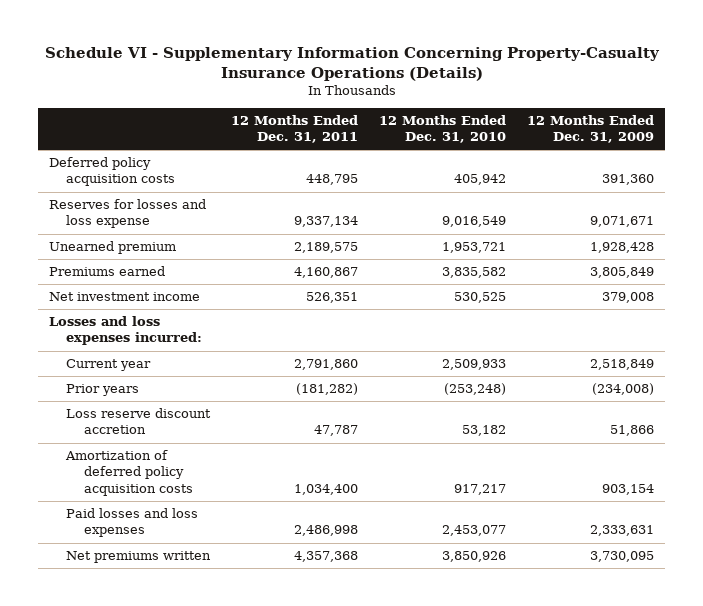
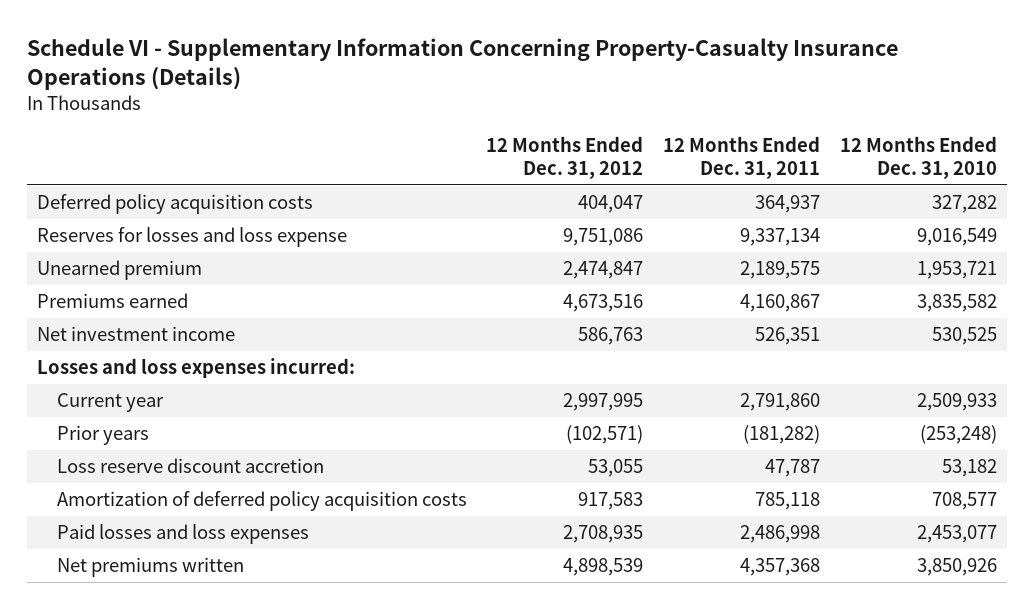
- | 12 Months Ended Dec. 31, 2011 | 12 Months Ended Dec. 31, 2010 | 12 Months Ended Dec. 31, 2009
+ | 12 Months Ended Dec. 31, 2012 | 12 Months Ended Dec. 31, 2011 | 12 Months Ended Dec. 31, 2010
- Deferred policy acquisition costs | 448,795 | 405,942 | 391,360
+ Deferred policy acquisition costs | 404,047 | 364,937 | 327,282
- Amortization of deferred policy acquisition costs | 1,034,400 | 917,217 | 903,154
+ Amortization of deferred policy acquisition costs | 917,583 | 785,118 | 708,577

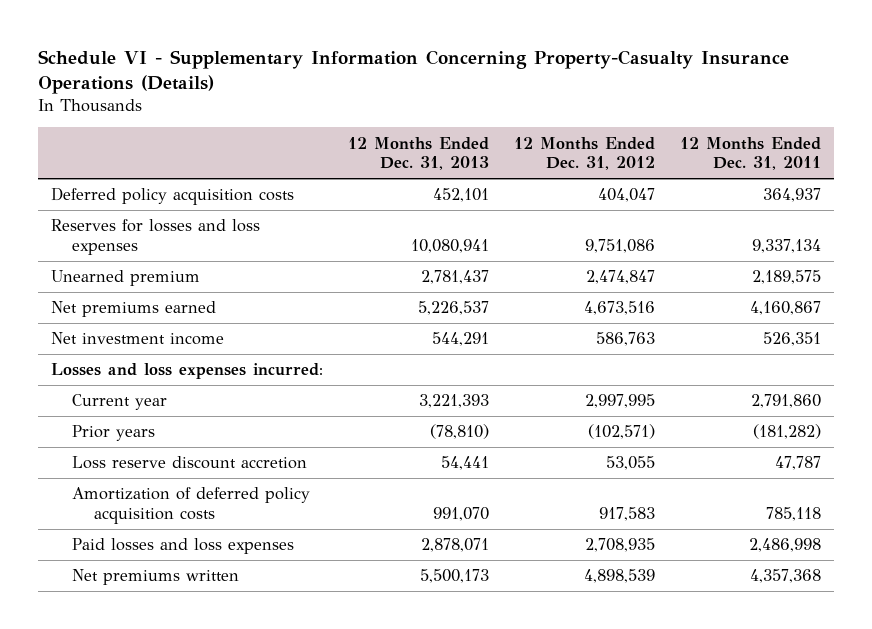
- | 12 Months Ended Dec. 31, 2012 | 12 Months Ended Dec. 31, 2011 | 12 Months Ended Dec. 31, 2010
+ | 12 Months Ended Dec. 31, 2013 | 12 Months Ended Dec. 31, 2012 | 12 Months Ended Dec. 31, 2011
- Reserves for losses and loss expense | 9,751,086 | 9,337,134 | 9,016,549
+ Reserves for losses and loss expenses | 10,080,941 | 9,751,086 | 9,337,134
- Premiums earned | 4,673,516 | 4,160,867 | 3,835,582
+ Net premiums earned | 5,226,537 | 4,673,516 | 4,160,867

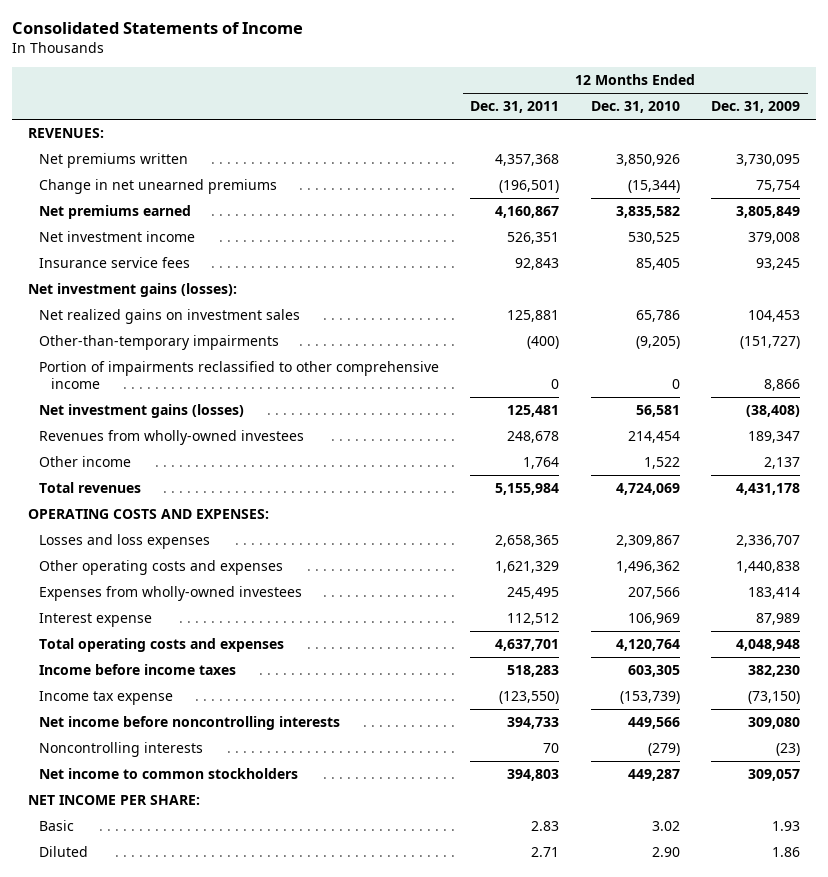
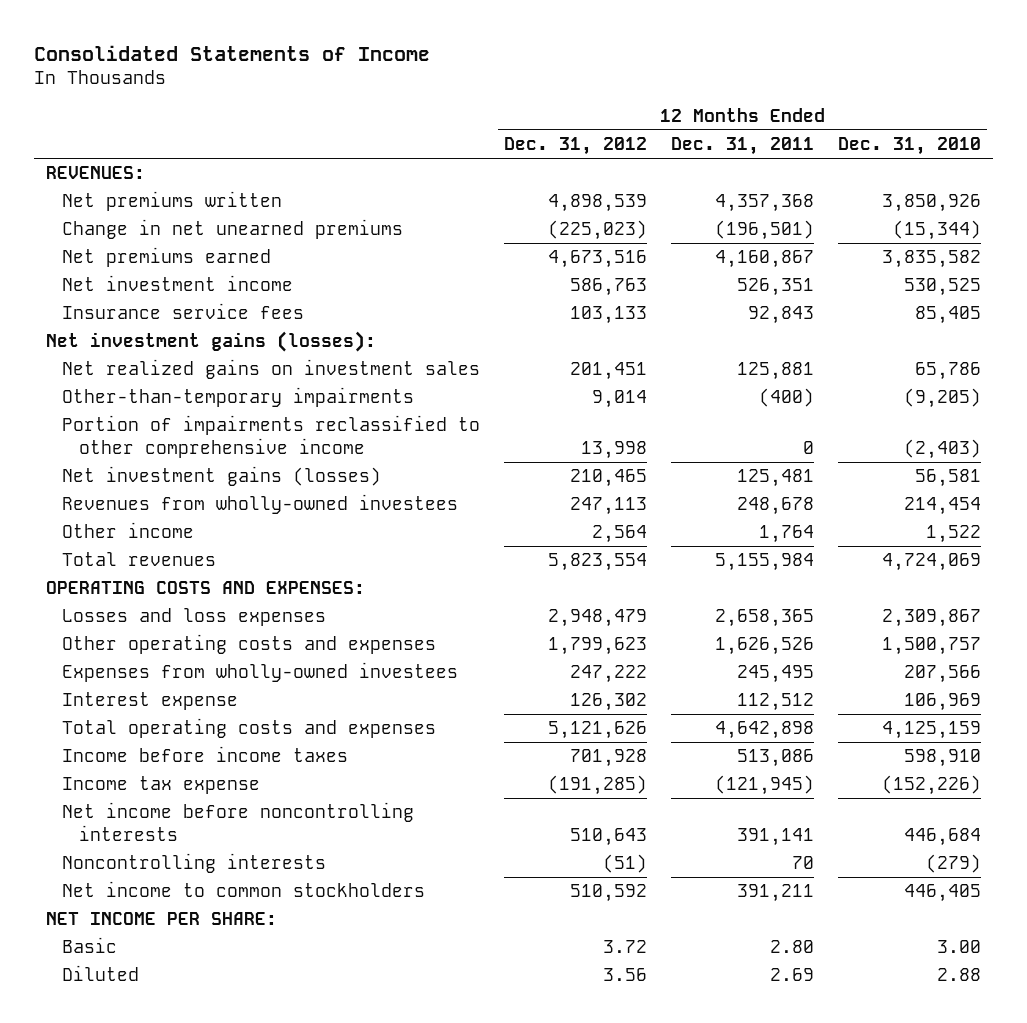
- | 12 Months Ended Dec. 31, 2011 | 12 Months Ended Dec. 31, 2010 | 12 Months Ended Dec. 31, 2009
+ | 12 Months Ended Dec. 31, 2012 | 12 Months Ended Dec. 31, 2011 | 12 Months Ended Dec. 31, 2010
- Portion of impairments reclassified to other comprehensive income | 0 | 0 | 8,866
+ Portion of impairments reclassified to other comprehensive income | 13,998 | 0 | (2,403)
- Other operating costs and expenses | 1,621,329 | 1,496,362 | 1,440,838
+ Other operating costs and expenses | 1,799,623 | 1,626,526 | 1,500,757
- Total operating costs and expenses | 4,637,701 | 4,120,764 | 4,048,948
- Income before income taxes | 518,283 | 603,305 | 382,230
- Income tax expense | (123,550) | (153,739) | (73,150)
- Net income before noncontrolling interests | 394,733 | 449,566 | 309,080
+ Total operating costs and expenses | 5,121,626 | 4,642,898 | 4,125,159
+ Income before income taxes | 701,928 | 513,086 | 598,910
+ Income tax expense | (191,285) | (121,945) | (152,226)
+ Net income before noncontrolling interests | 510,643 | 391,141 | 446,684
- Net income to common stockholders | 394,803 | 449,287 | 309,057
+ Net income to common stockholders | 510,592 | 391,211 | 446,405
- Basic | 2.83 | 3.02 | 1.93
- Diluted | 2.71 | 2.90 | 1.86
+ Basic | 3.72 | 2.80 | 3.00
+ Diluted | 3.56 | 2.69 | 2.88

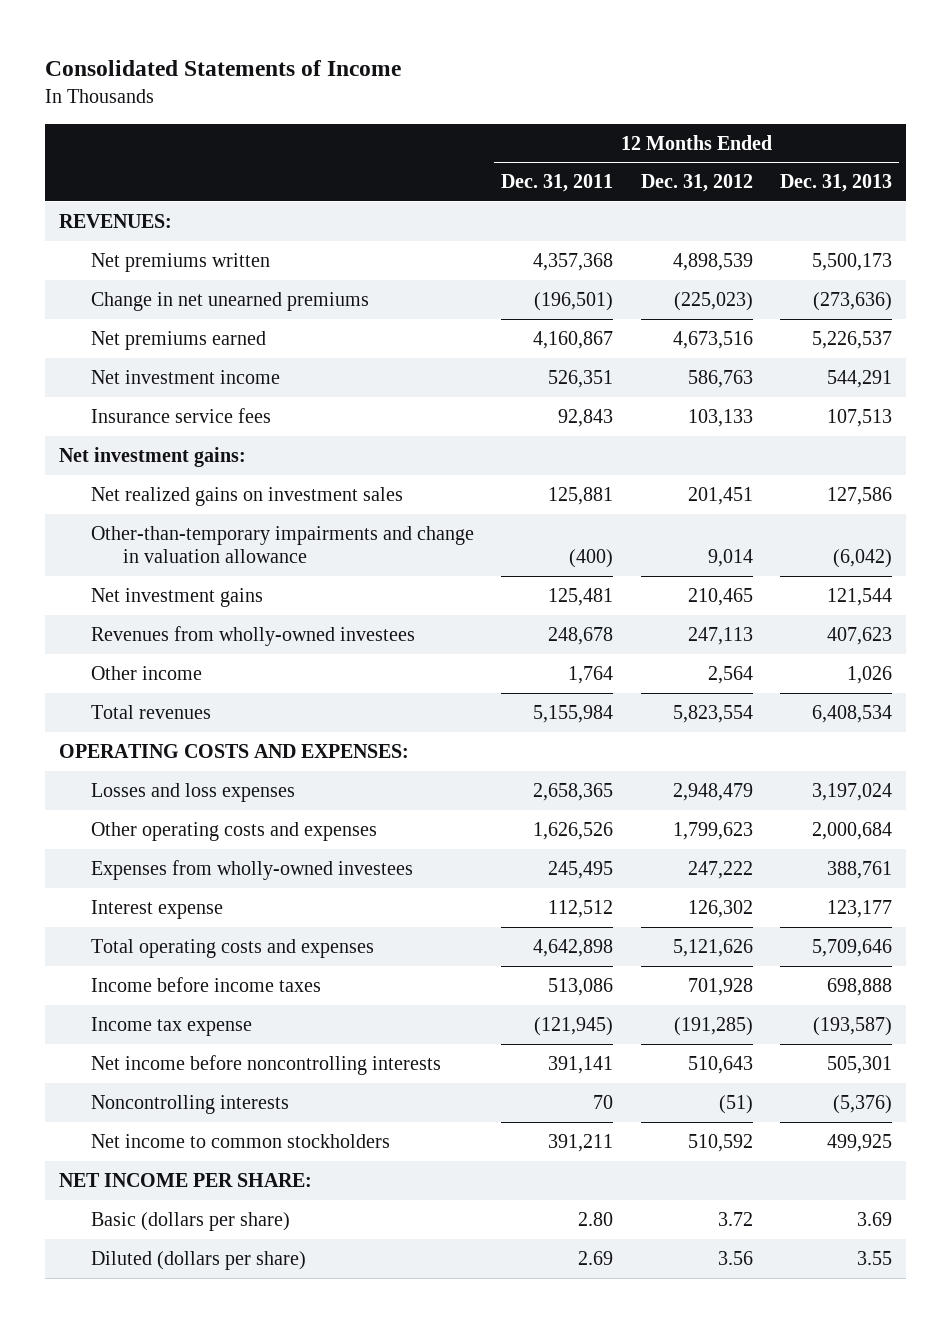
- | 12 Months Ended Dec. 31, 2012 | 12 Months Ended Dec. 31, 2011 | 12 Months Ended Dec. 31, 2010
+ | 12 Months Ended Dec. 31, 2011 | 12 Months Ended Dec. 31, 2012 | 12 Months Ended Dec. 31, 2013
- Net investment gains (losses):
+ Net investment gains:
- Other-than-temporary impairments | 9,014 | (400) | (9,205)
- Portion of impairments reclassified to other comprehensive income | 13,998 | 0 | (2,403)
- Net investment gains (losses) | 210,465 | 125,481 | 56,581
+ Other-than-temporary impairments and change in valuation allowance | (400) | 9,014 | (6,042)
+ Net investment gains | 125,481 | 210,465 | 121,544
- Basic | 3.72 | 2.80 | 3.00
- Diluted | 3.56 | 2.69 | 2.88
+ Basic (dollars per share) | 2.80 | 3.72 | 3.69
+ Diluted (dollars per share) | 2.69 | 3.56 | 3.55

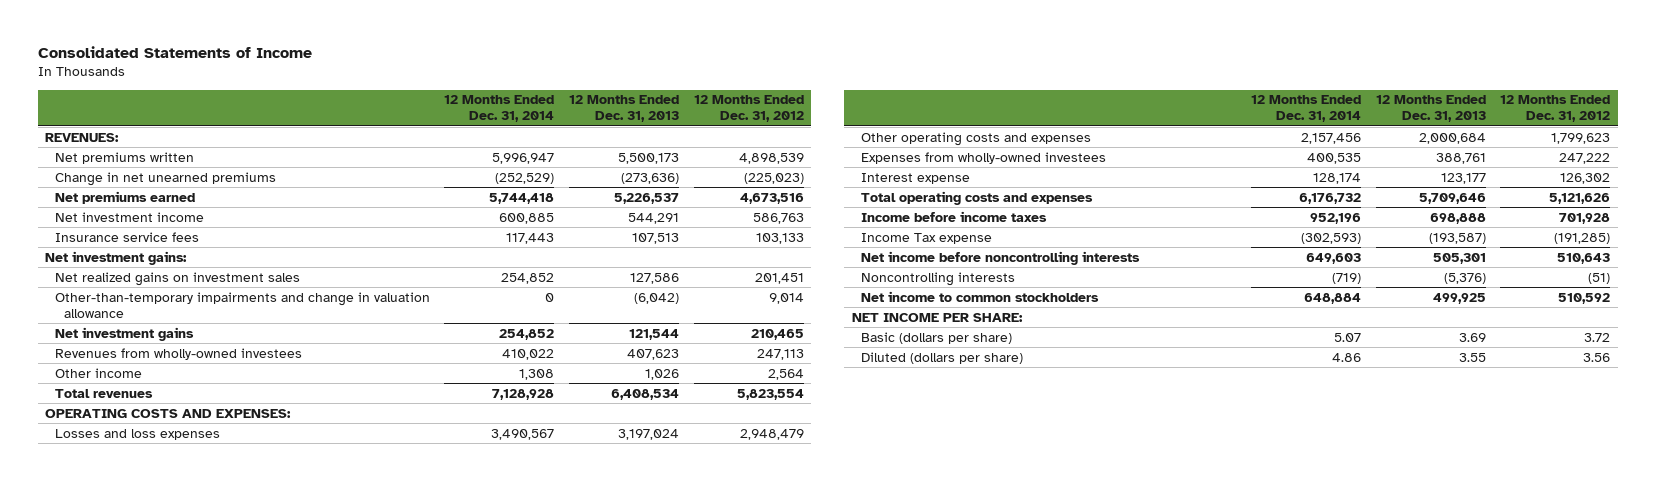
- | 12 Months Ended Dec. 31, 2011 | 12 Months Ended Dec. 31, 2012 | 12 Months Ended Dec. 31, 2013
+ | 12 Months Ended Dec. 31, 2014 | 12 Months Ended Dec. 31, 2013 | 12 Months Ended Dec. 31, 2012
- Income tax expense | (121,945) | (191,285) | (193,587)
+ Income Tax expense | (302,593) | (193,587) | (191,285)

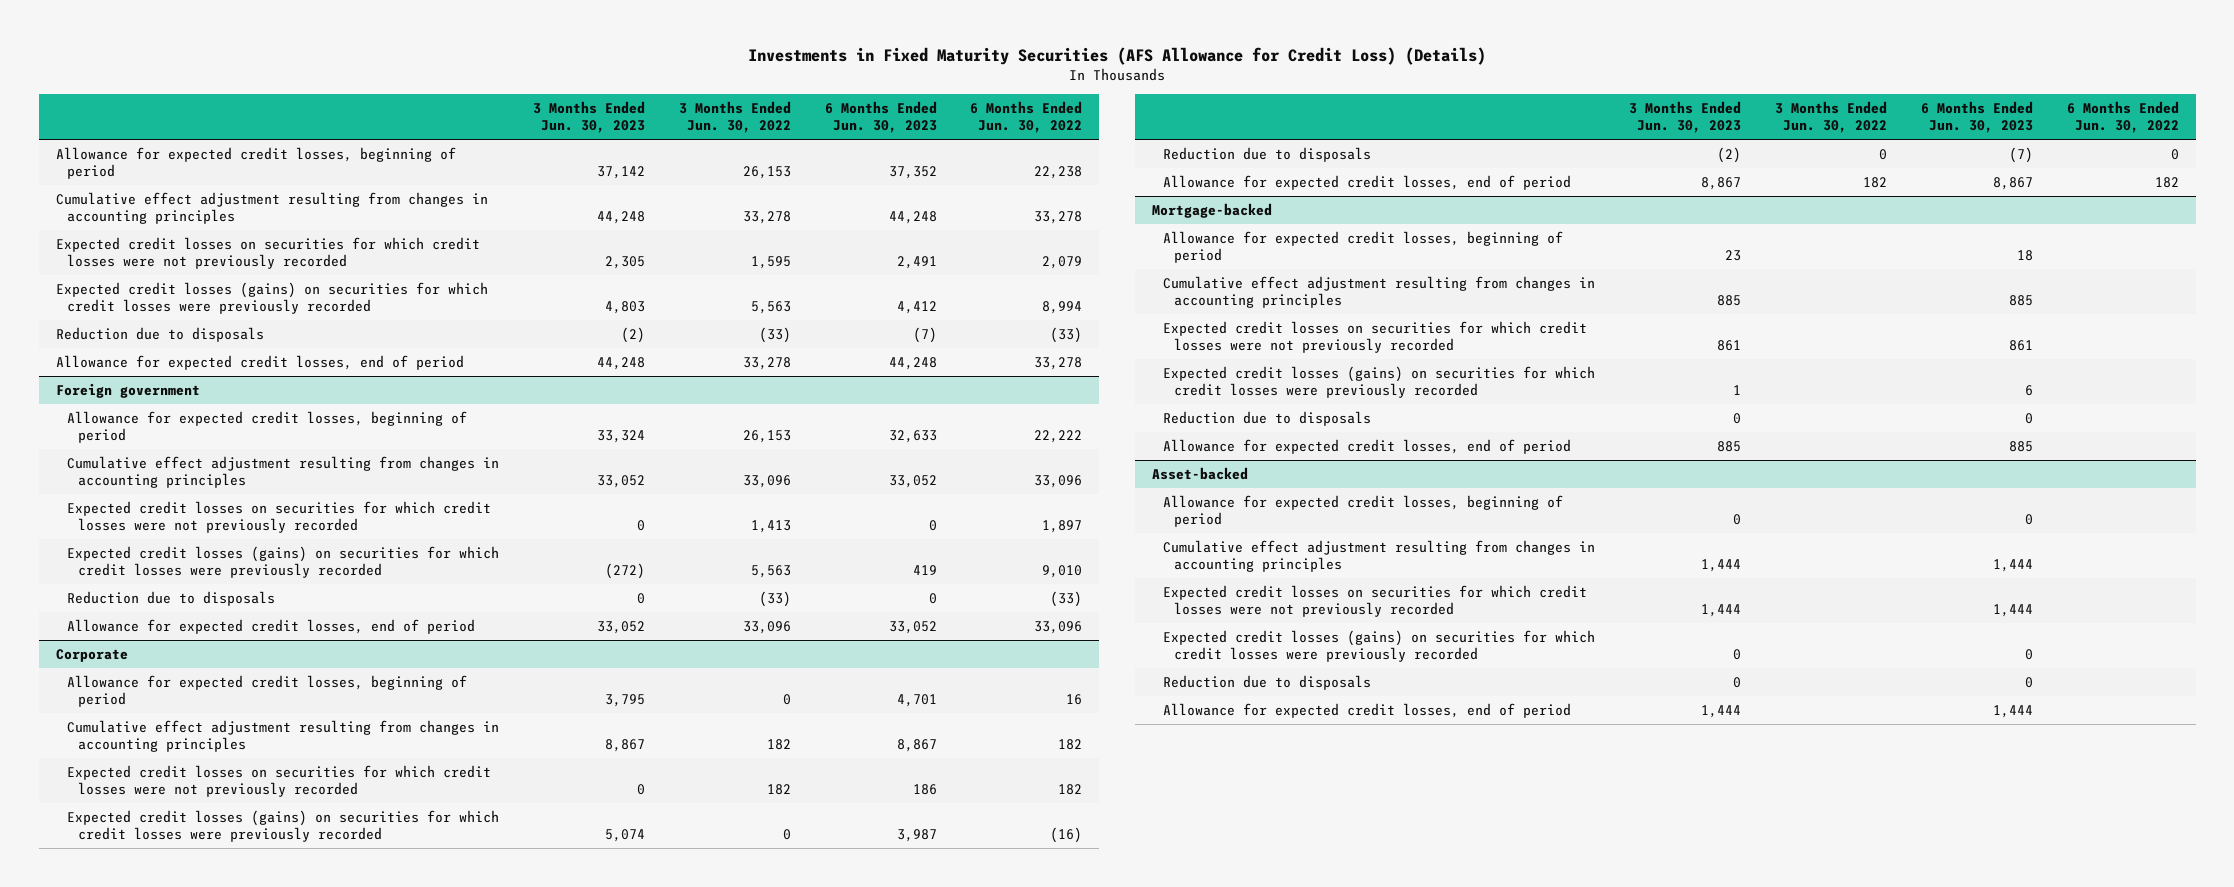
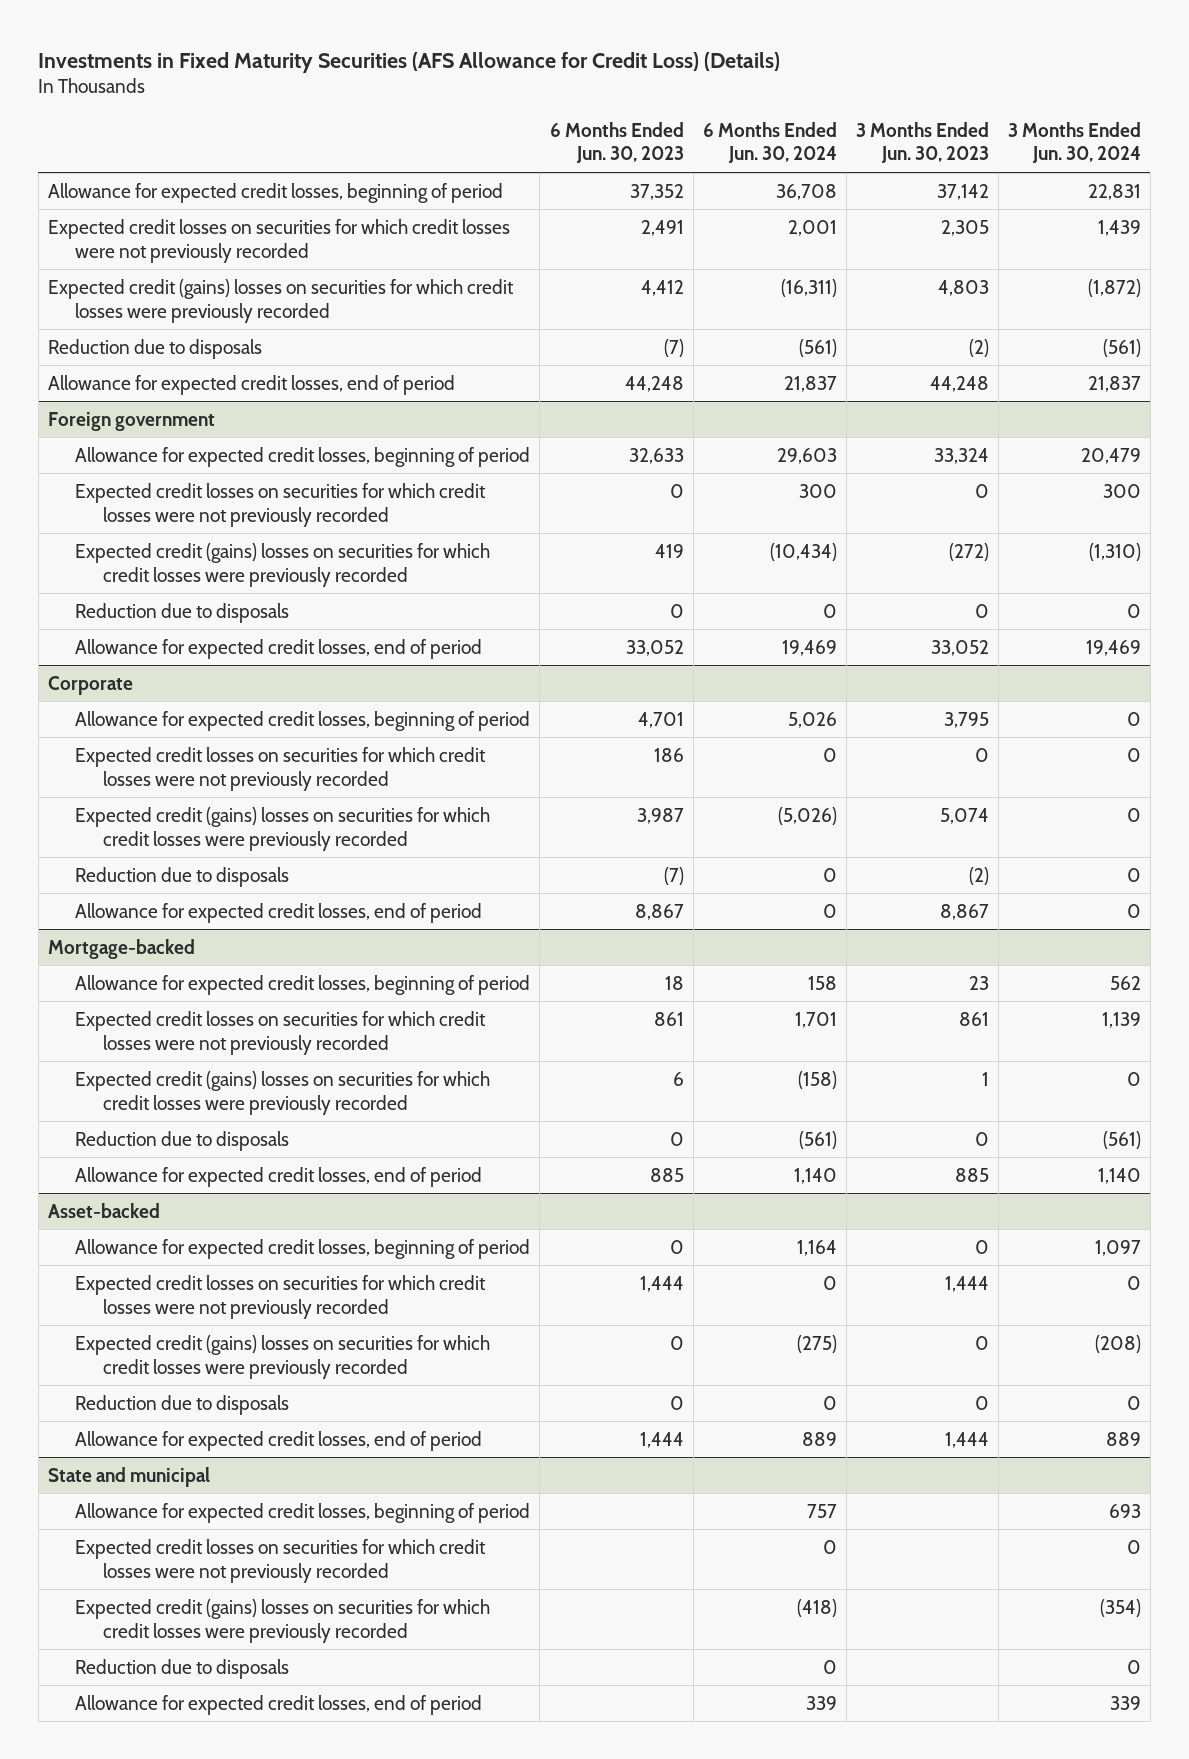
- | 3 Months Ended Jun. 30, 2023 | 3 Months Ended Jun. 30, 2022 | 6 Months Ended Jun. 30, 2023 | 6 Months Ended Jun. 30, 2022
+ | 6 Months Ended Jun. 30, 2023 | 6 Months Ended Jun. 30, 2024 | 3 Months Ended Jun. 30, 2023 | 3 Months Ended Jun. 30, 2024
- Cumulative effect adjustment resulting from changes in accounting principles | 44,248 | 33,278 | 44,248 | 33,278
- Expected credit losses (gains) on securities for which credit losses were previously recorded | 4,803 | 5,563 | 4,412 | 8,994
+ Expected credit (gains) losses on securities for which credit losses were previously recorded | 4,412 | (16,311) | 4,803 | (1,872)
@ Foreign government
- Cumulative effect adjustment resulting from changes in accounting principles | 33,052 | 33,096 | 33,052 | 33,096
- Expected credit losses (gains) on securities for which credit losses were previously recorded | (272) | 5,563 | 419 | 9,010
+ Expected credit (gains) losses on securities for which credit losses were previously recorded | 419 | (10,434) | (272) | (1,310)
@ Corporate
- Cumulative effect adjustment resulting from changes in accounting principles | 8,867 | 182 | 8,867 | 182
- Expected credit losses (gains) on securities for which credit losses were previously recorded | 5,074 | 0 | 3,987 | (16)
+ Expected credit (gains) losses on securities for which credit losses were previously recorded | 3,987 | (5,026) | 5,074 | 0
@ Mortgage-backed
- Cumulative effect adjustment resulting from changes in accounting principles | 885 | | 885 |
- Expected credit losses (gains) on securities for which credit losses were previously recorded | 1 | | 6 |
+ Expected credit (gains) losses on securities for which credit losses were previously recorded | 6 | (158) | 1 | 0
@ Asset-backed
- Cumulative effect adjustment resulting from changes in accounting principles | 1,444 | | 1,444 |
- Expected credit losses (gains) on securities for which credit losses were previously recorded | 0 | | 0 |
+ Expected credit (gains) losses on securities for which credit losses were previously recorded | 0 | (275) | 0 | (208)
+ State and municipal
+ Allowance for expected credit losses, beginning of period | | 757 | | 693
+ Expected credit losses on securities for which credit losses were not previously recorded | | 0 | | 0
+ Expected credit (gains) losses on securities for which credit losses were previously recorded | | (418) | | (354)
+ Reduction due to disposals | | 0 | | 0
+ Allowance for expected credit losses, end of period | | 339 | | 339

